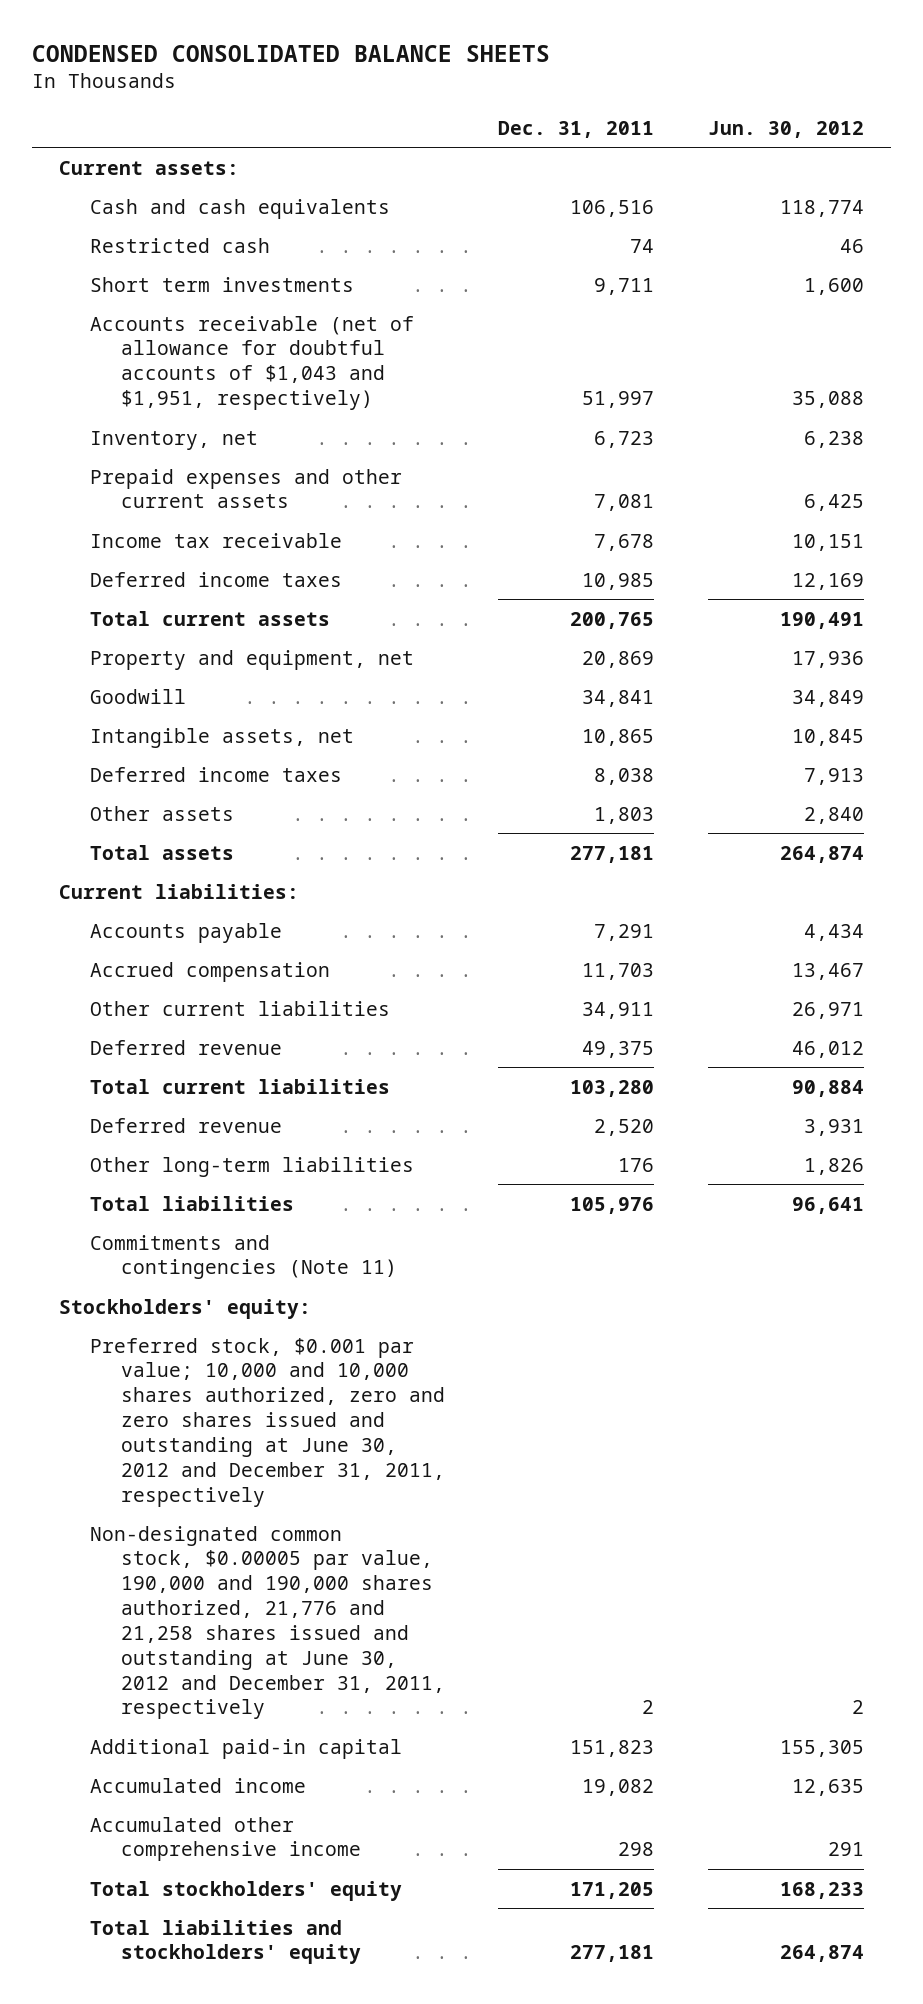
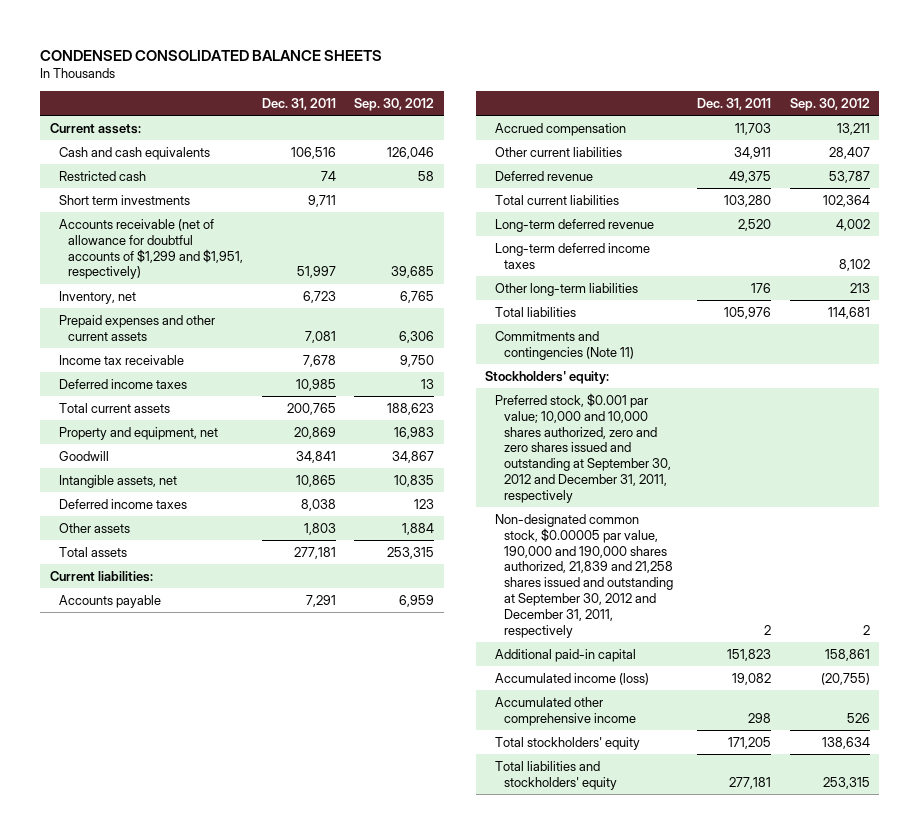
- | Dec. 31, 2011 | Jun. 30, 2012
+ | Dec. 31, 2011 | Sep. 30, 2012
- Accounts receivable (net of allowance for doubtful accounts of $1,043 and $1,951, respectively) | 51,997 | 35,088
+ Accounts receivable (net of allowance for doubtful accounts of $1,299 and $1,951, respectively) | 51,997 | 39,685
- Deferred revenue | 2,520 | 3,931
+ Long-term deferred revenue | 2,520 | 4,002
+ Long-term deferred income taxes | | 8,102
- Preferred stock, $0.001 par value; 10,000 and 10,000 shares authorized, zero and zero shares issued and outstanding at June 30, 2012 and December 31, 2011, respectively
- Non-designated common stock, $0.00005 par value, 190,000 and 190,000 shares authorized, 21,776 and 21,258 shares issued and outstanding at June 30, 2012 and December 31, 2011, respectively | 2 | 2
+ Preferred stock, $0.001 par value; 10,000 and 10,000 shares authorized, zero and zero shares issued and outstanding at September 30, 2012 and December 31, 2011, respectively
+ Non-designated common stock, $0.00005 par value, 190,000 and 190,000 shares authorized, 21,839 and 21,258 shares issued and outstanding at September 30, 2012 and December 31, 2011, respectively | 2 | 2
- Accumulated income | 19,082 | 12,635
+ Accumulated income (loss) | 19,082 | (20,755)

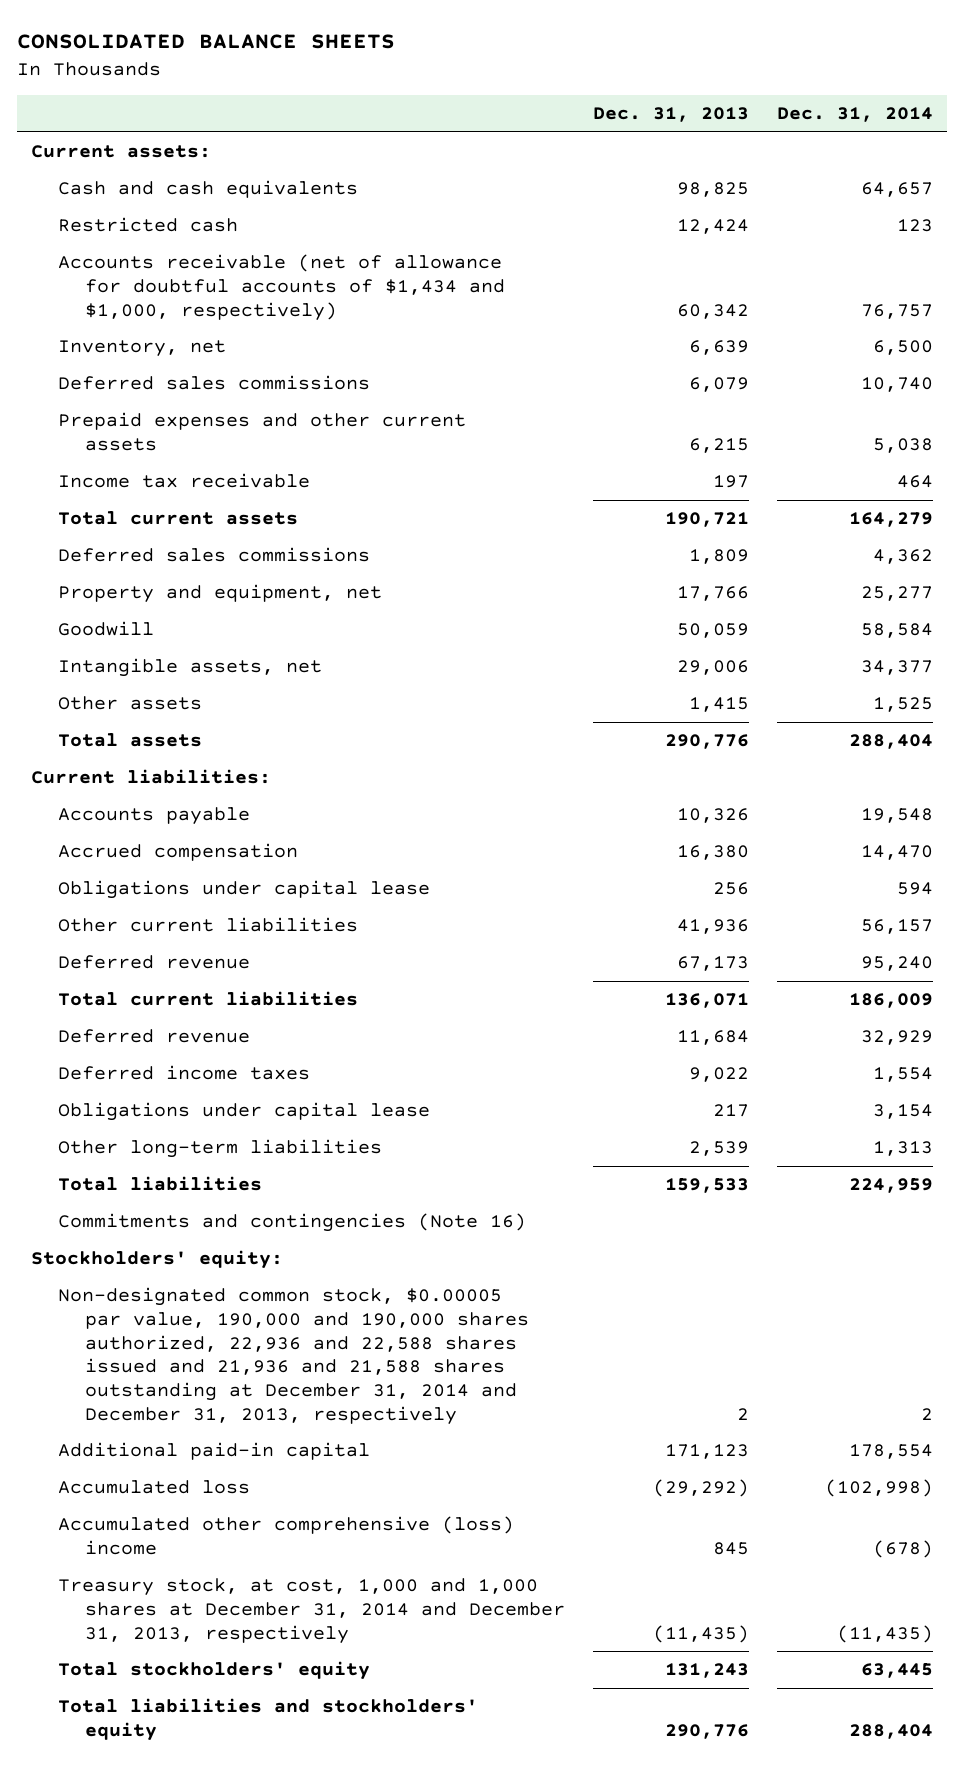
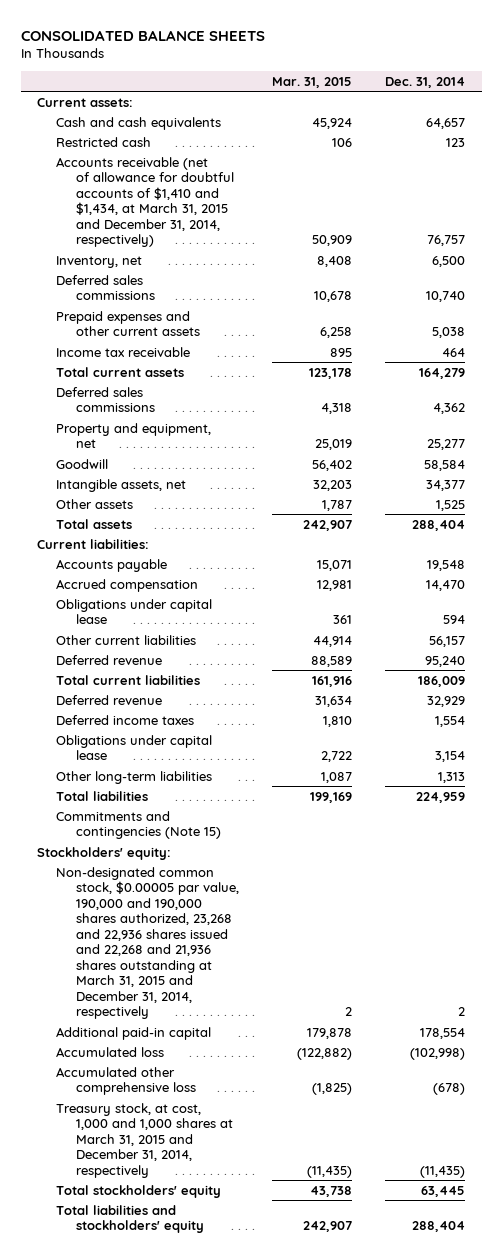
- | Dec. 31, 2013 | Dec. 31, 2014
+ | Mar. 31, 2015 | Dec. 31, 2014
- Accounts receivable (net of allowance for doubtful accounts of $1,434 and $1,000, respectively) | 60,342 | 76,757
+ Accounts receivable (net of allowance for doubtful accounts of $1,410 and $1,434, at March 31, 2015 and December 31, 2014, respectively) | 50,909 | 76,757
- Commitments and contingencies (Note 16)
+ Commitments and contingencies (Note 15)
- Non-designated common stock, $0.00005 par value, 190,000 and 190,000 shares authorized, 22,936 and 22,588 shares issued and 21,936 and 21,588 shares outstanding at December 31, 2014 and December 31, 2013, respectively | 2 | 2
+ Non-designated common stock, $0.00005 par value, 190,000 and 190,000 shares authorized, 23,268 and 22,936 shares issued and 22,268 and 21,936 shares outstanding at March 31, 2015 and December 31, 2014, respectively | 2 | 2
- Accumulated other comprehensive (loss) income | 845 | (678)
- Treasury stock, at cost, 1,000 and 1,000 shares at December 31, 2014 and December 31, 2013, respectively | (11,435) | (11,435)
+ Accumulated other comprehensive loss | (1,825) | (678)
+ Treasury stock, at cost, 1,000 and 1,000 shares at March 31, 2015 and December 31, 2014, respectively | (11,435) | (11,435)

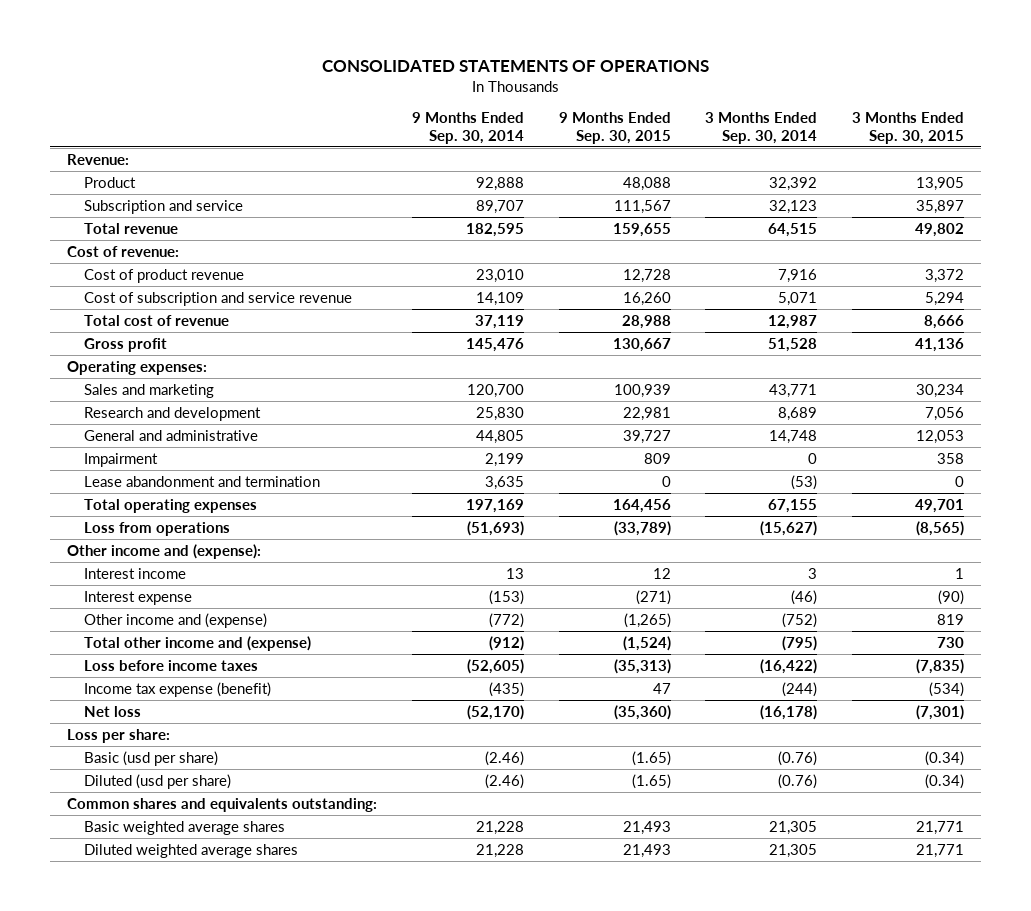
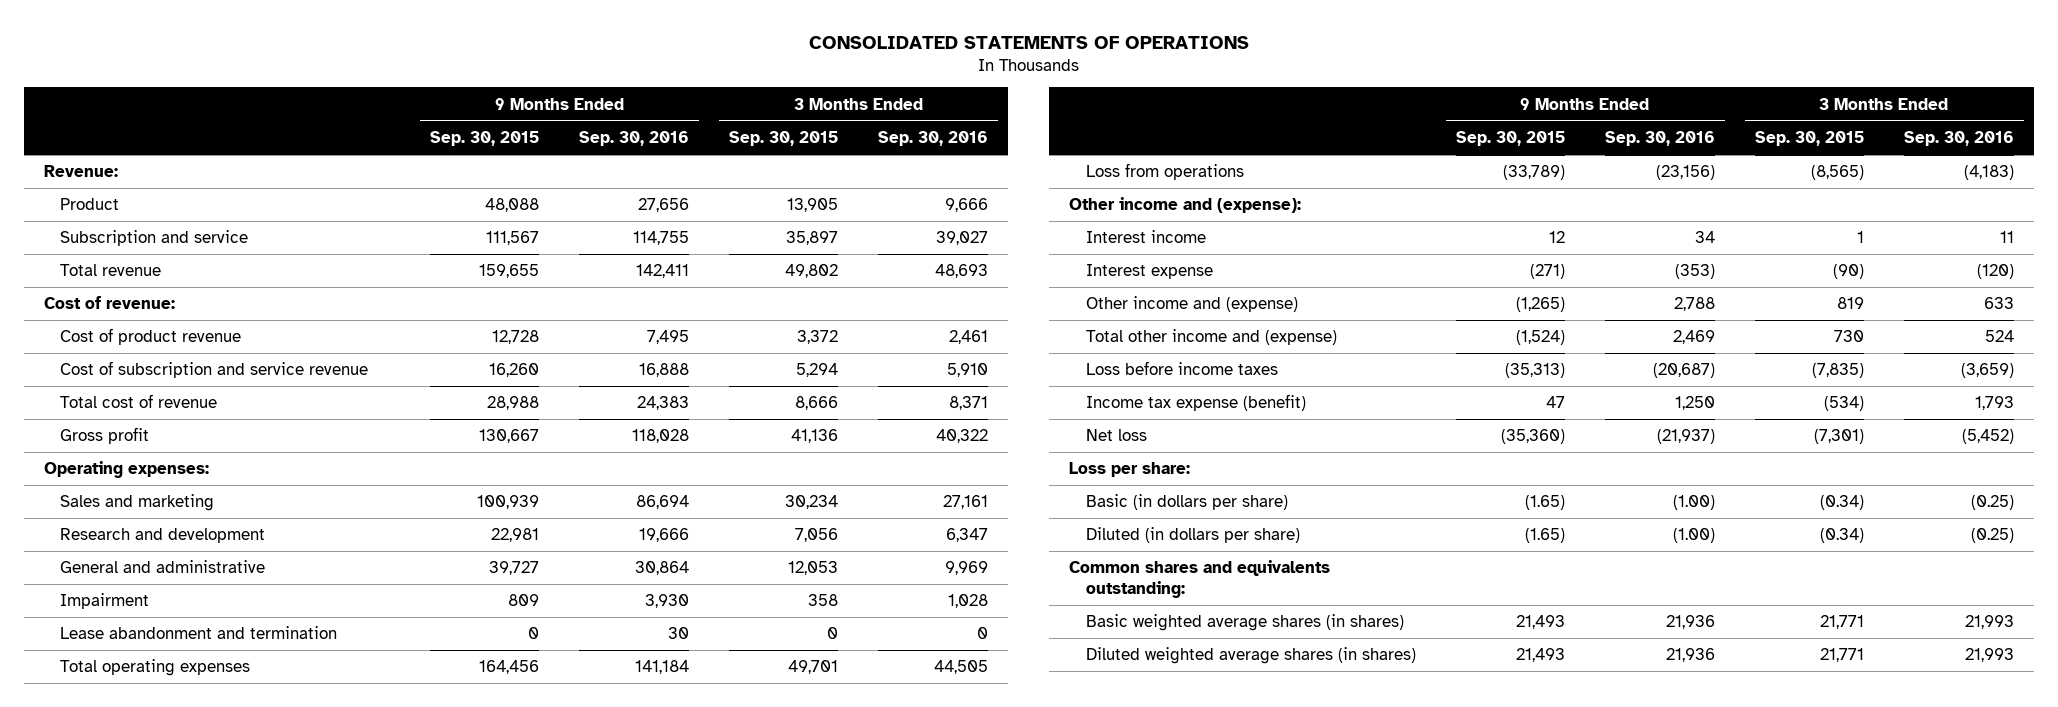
- | 9 Months Ended Sep. 30, 2014 | 9 Months Ended Sep. 30, 2015 | 3 Months Ended Sep. 30, 2014 | 3 Months Ended Sep. 30, 2015
+ | 9 Months Ended Sep. 30, 2015 | 9 Months Ended Sep. 30, 2016 | 3 Months Ended Sep. 30, 2015 | 3 Months Ended Sep. 30, 2016
- Basic (usd per share) | (2.46) | (1.65) | (0.76) | (0.34)
- Diluted (usd per share) | (2.46) | (1.65) | (0.76) | (0.34)
+ Basic (in dollars per share) | (1.65) | (1.00) | (0.34) | (0.25)
+ Diluted (in dollars per share) | (1.65) | (1.00) | (0.34) | (0.25)
- Basic weighted average shares | 21,228 | 21,493 | 21,305 | 21,771
- Diluted weighted average shares | 21,228 | 21,493 | 21,305 | 21,771
+ Basic weighted average shares (in shares) | 21,493 | 21,936 | 21,771 | 21,993
+ Diluted weighted average shares (in shares) | 21,493 | 21,936 | 21,771 | 21,993

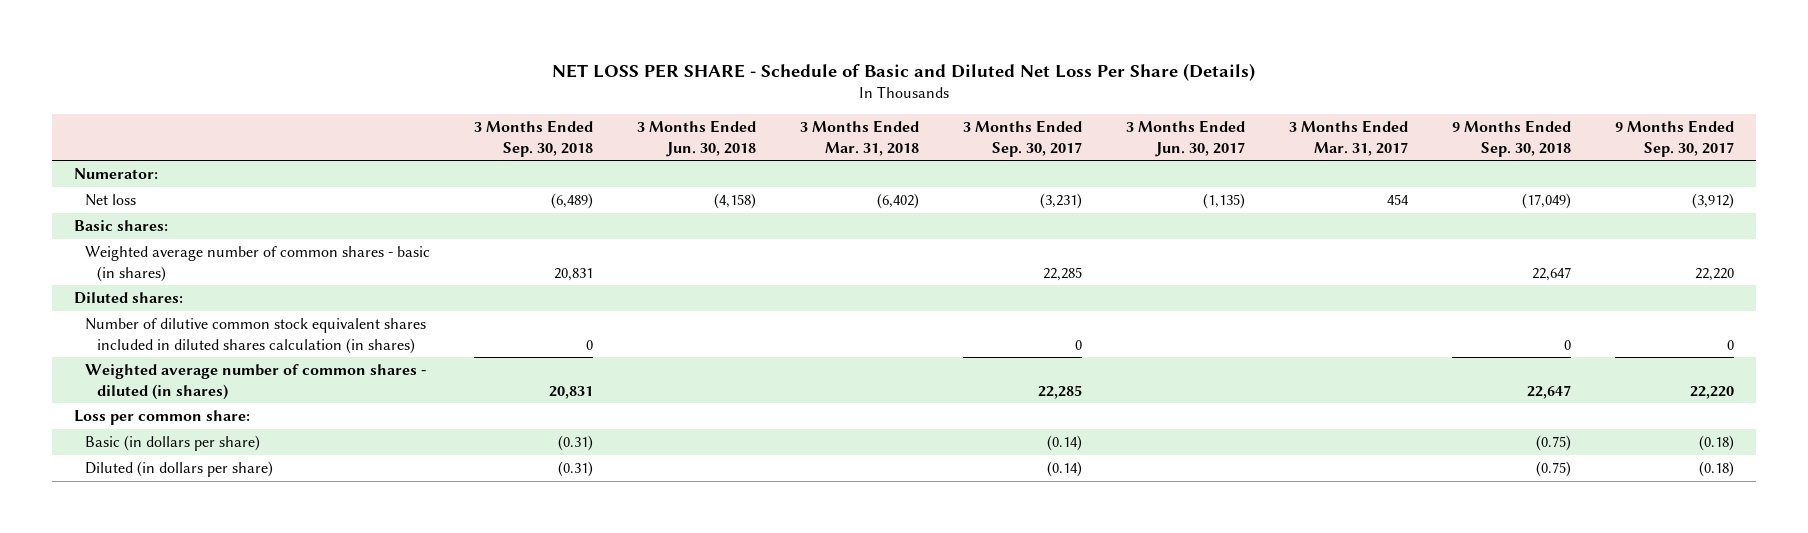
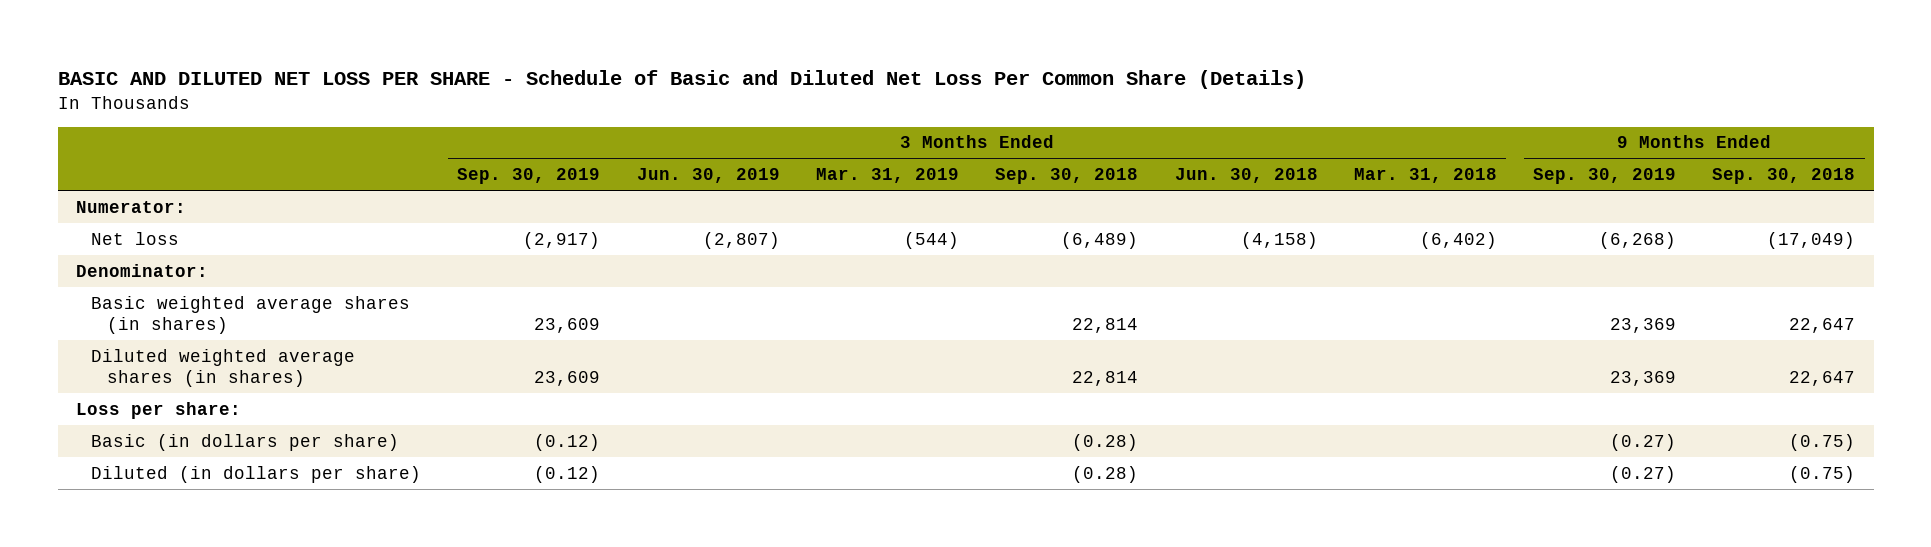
- NET LOSS PER SHARE - Schedule of Basic and Diluted Net Loss Per Share (Details)
+ BASIC AND DILUTED NET LOSS PER SHARE - Schedule of Basic and Diluted Net Loss Per Common Share (Details)
- | 3 Months Ended Sep. 30, 2018 | 3 Months Ended Jun. 30, 2018 | 3 Months Ended Mar. 31, 2018 | 3 Months Ended Sep. 30, 2017 | 3 Months Ended Jun. 30, 2017 | 3 Months Ended Mar. 31, 2017 | 9 Months Ended Sep. 30, 2018 | 9 Months Ended Sep. 30, 2017
+ | 3 Months Ended Sep. 30, 2019 | 3 Months Ended Jun. 30, 2019 | 3 Months Ended Mar. 31, 2019 | 3 Months Ended Sep. 30, 2018 | 3 Months Ended Jun. 30, 2018 | 3 Months Ended Mar. 31, 2018 | 9 Months Ended Sep. 30, 2019 | 9 Months Ended Sep. 30, 2018
- Basic shares:
- Weighted average number of common shares - basic (in shares) | 20,831 | | | 22,285 | | | 22,647 | 22,220
- Diluted shares:
- Number of dilutive common stock equivalent shares included in diluted shares calculation (in shares) | 0 | | | 0 | | | 0 | 0
- Weighted average number of common shares - diluted (in shares) | 20,831 | | | 22,285 | | | 22,647 | 22,220
- Loss per common share:
- Basic (in dollars per share) | (0.31) | | | (0.14) | | | (0.75) | (0.18)
- Diluted (in dollars per share) | (0.31) | | | (0.14) | | | (0.75) | (0.18)
+ Denominator:
+ Basic weighted average shares (in shares) | 23,609 | | | 22,814 | | | 23,369 | 22,647
+ Diluted weighted average shares (in shares) | 23,609 | | | 22,814 | | | 23,369 | 22,647
+ Loss per share:
+ Basic (in dollars per share) | (0.12) | | | (0.28) | | | (0.27) | (0.75)
+ Diluted (in dollars per share) | (0.12) | | | (0.28) | | | (0.27) | (0.75)

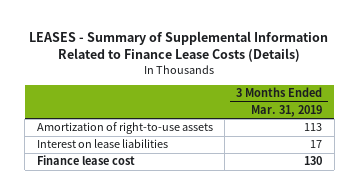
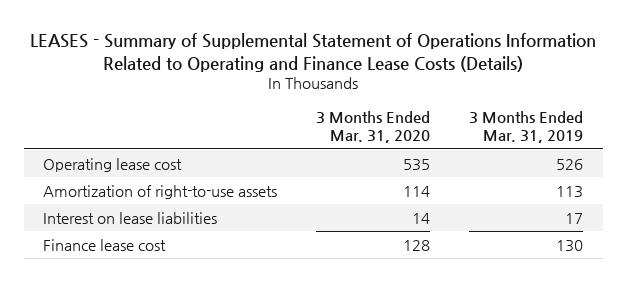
- LEASES - Summary of Supplemental Information Related to Finance Lease Costs (Details)
+ LEASES - Summary of Supplemental Statement of Operations Information Related to Operating and Finance Lease Costs (Details)
- | 3 Months Ended Mar. 31, 2019
+ | 3 Months Ended Mar. 31, 2020 | 3 Months Ended Mar. 31, 2019
+ Operating lease cost | 535 | 526

